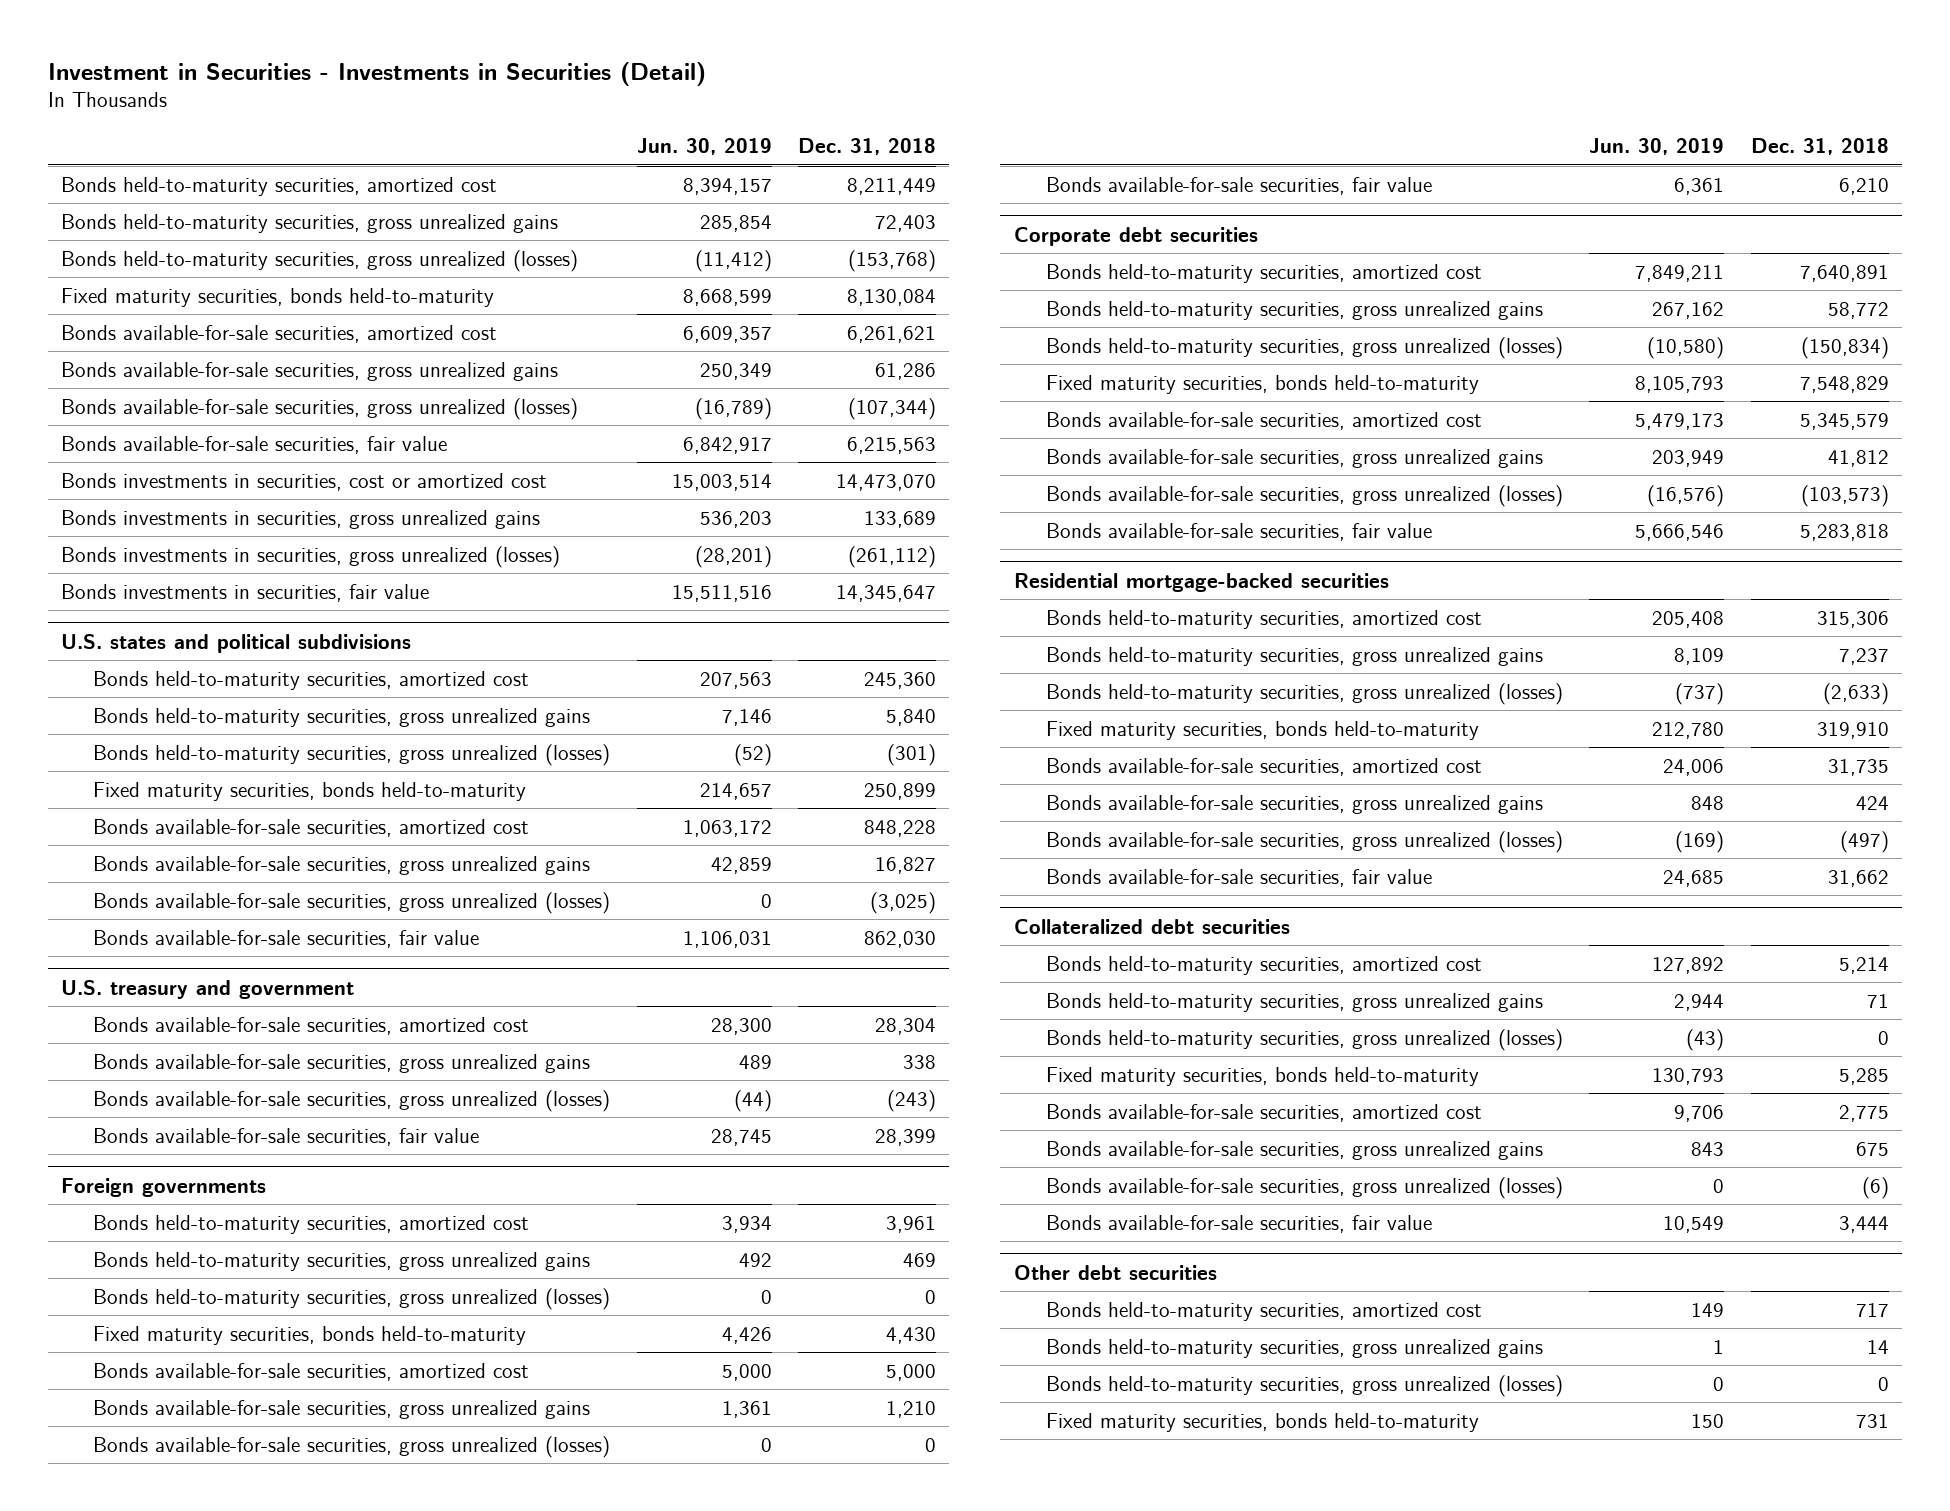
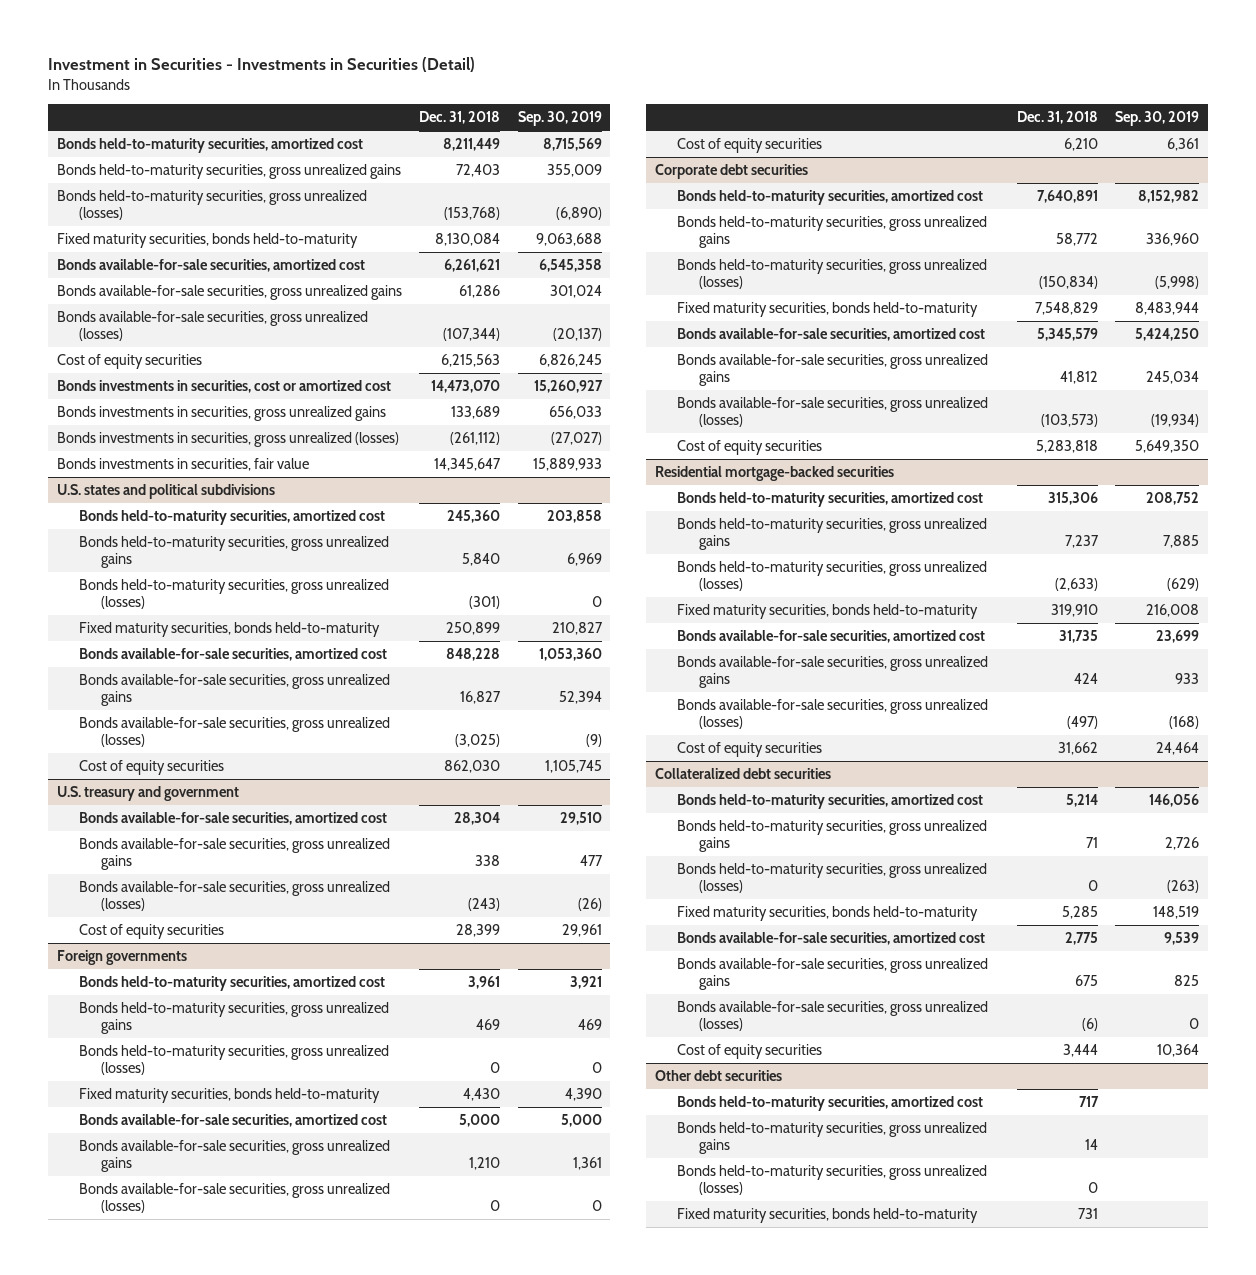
- | Jun. 30, 2019 | Dec. 31, 2018
+ | Dec. 31, 2018 | Sep. 30, 2019
- Bonds available-for-sale securities, fair value | 6,842,917 | 6,215,563
+ Cost of equity securities | 6,215,563 | 6,826,245
@ U.S. states and political subdivisions
- Bonds available-for-sale securities, fair value | 1,106,031 | 862,030
+ Cost of equity securities | 862,030 | 1,105,745
@ U.S. treasury and government
- Bonds available-for-sale securities, fair value | 28,745 | 28,399
+ Cost of equity securities | 28,399 | 29,961
@ Foreign governments
- Bonds available-for-sale securities, fair value | 6,361 | 6,210
+ Cost of equity securities | 6,210 | 6,361
@ Corporate debt securities
- Bonds available-for-sale securities, fair value | 5,666,546 | 5,283,818
+ Cost of equity securities | 5,283,818 | 5,649,350
@ Residential mortgage-backed securities
- Bonds available-for-sale securities, fair value | 24,685 | 31,662
+ Cost of equity securities | 31,662 | 24,464
@ Collateralized debt securities
- Bonds available-for-sale securities, fair value | 10,549 | 3,444
+ Cost of equity securities | 3,444 | 10,364

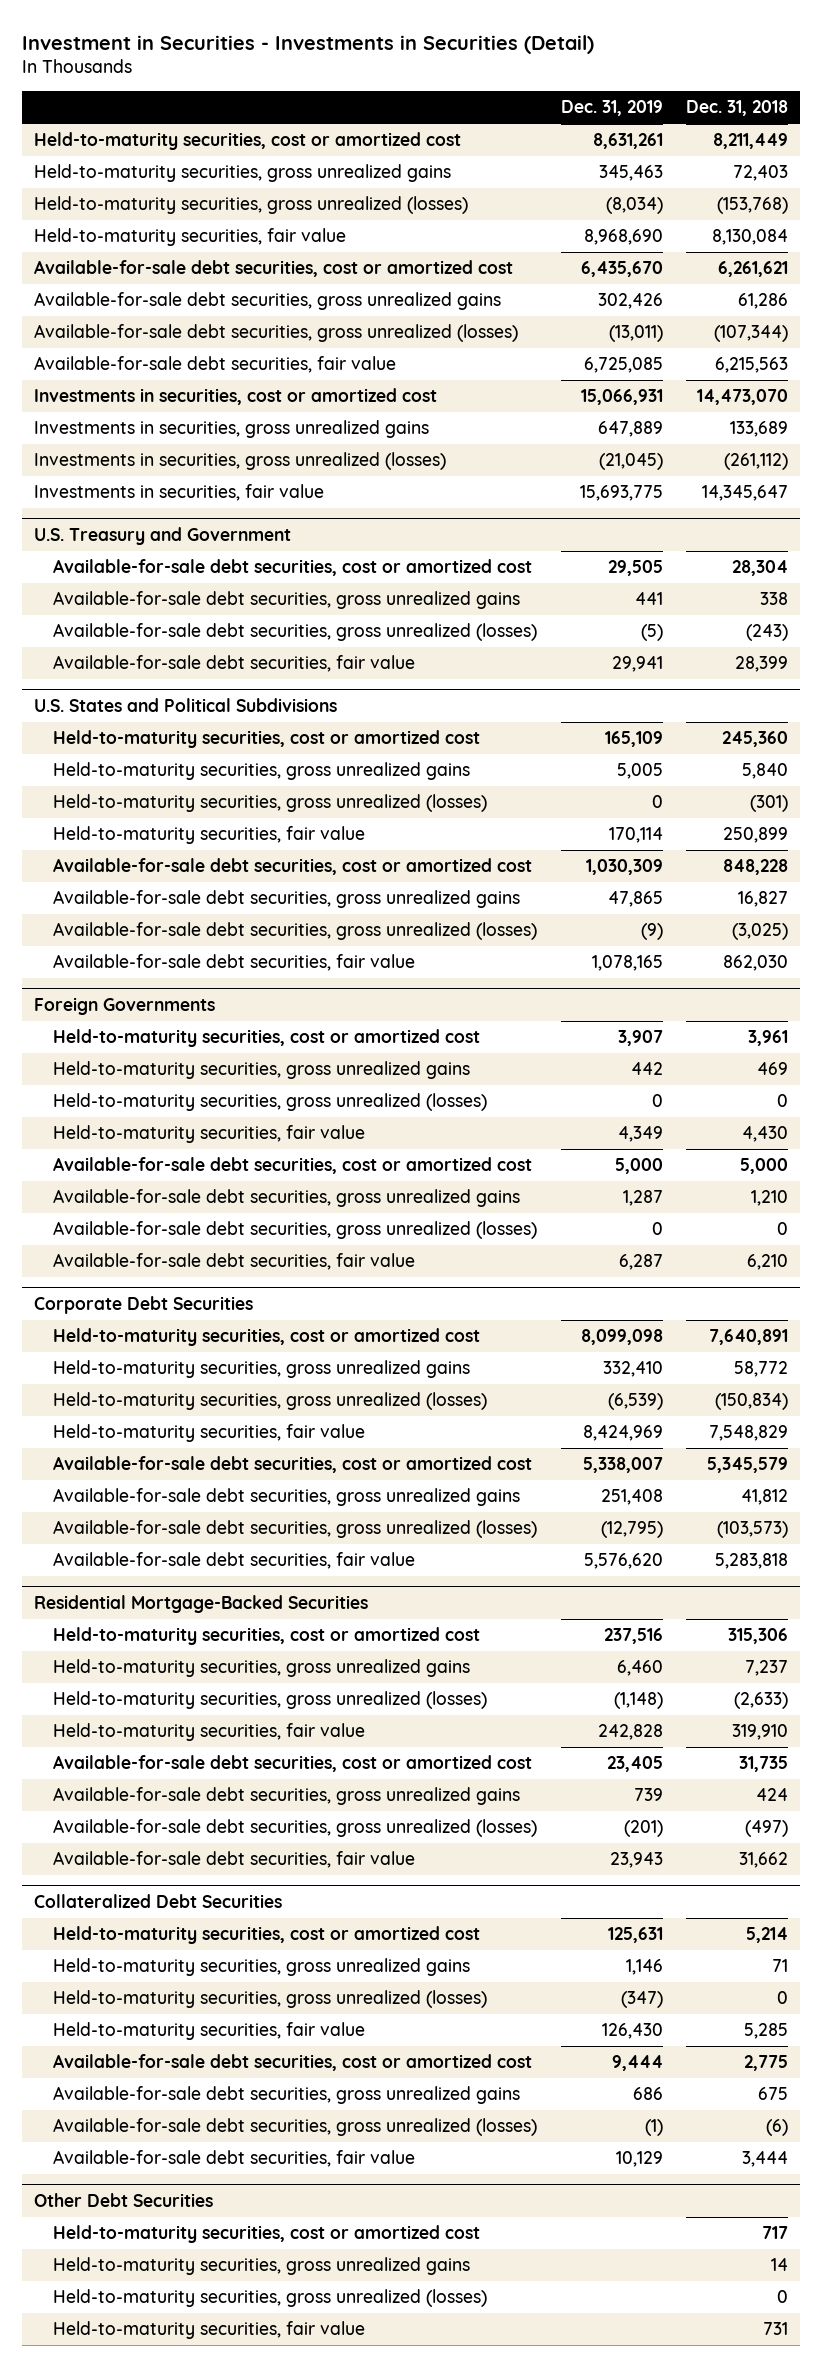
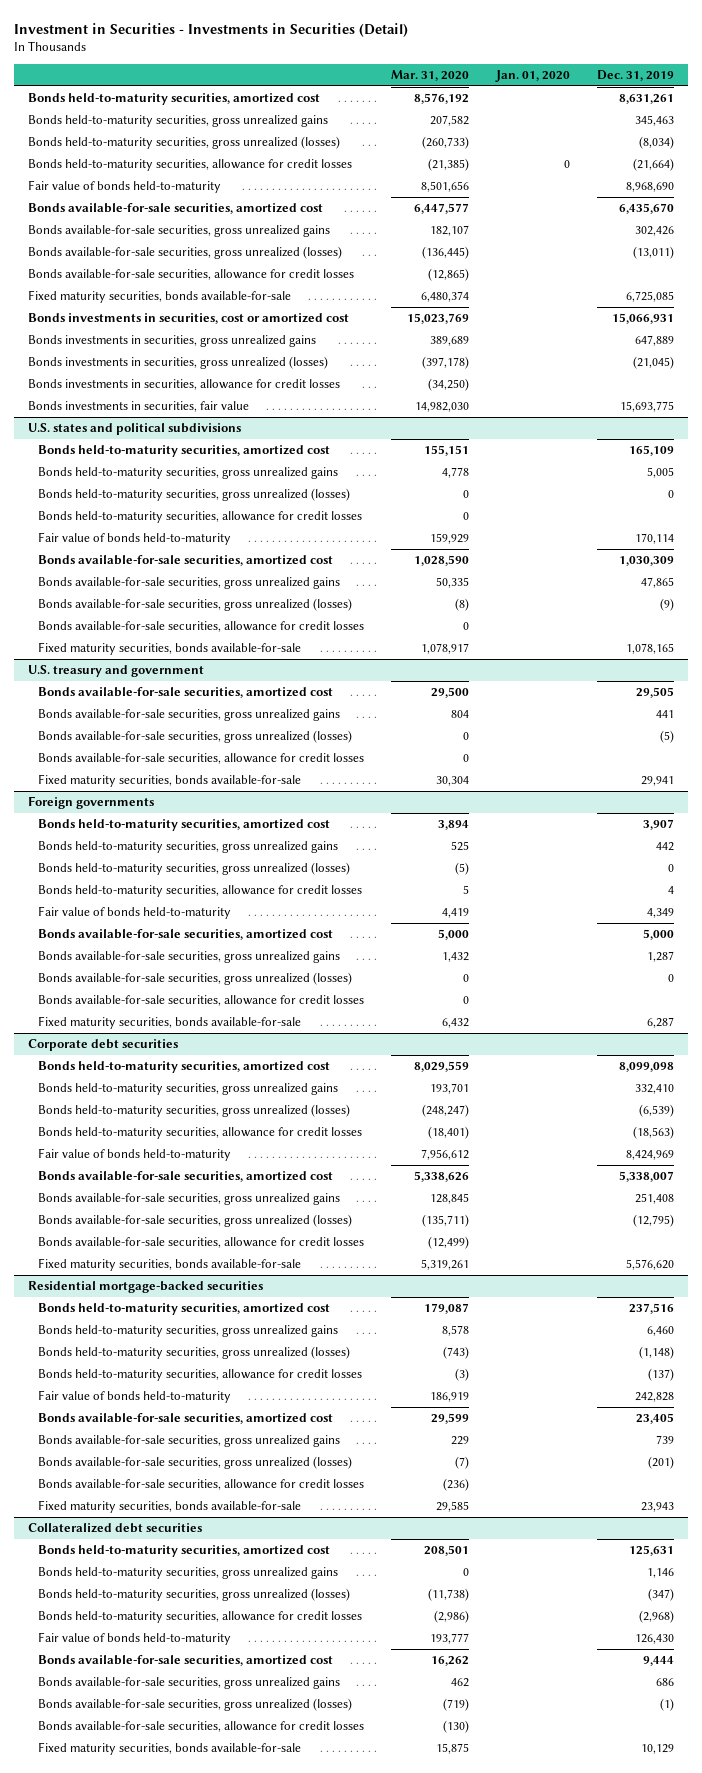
- | Dec. 31, 2019 | Dec. 31, 2018
+ | Mar. 31, 2020 | Jan. 01, 2020 | Dec. 31, 2019
- Held-to-maturity securities, cost or amortized cost | 8,631,261 | 8,211,449
- Held-to-maturity securities, gross unrealized gains | 345,463 | 72,403
- Held-to-maturity securities, gross unrealized (losses) | (8,034) | (153,768)
- Held-to-maturity securities, fair value | 8,968,690 | 8,130,084
- Available-for-sale debt securities, cost or amortized cost | 6,435,670 | 6,261,621
- Available-for-sale debt securities, gross unrealized gains | 302,426 | 61,286
- Available-for-sale debt securities, gross unrealized (losses) | (13,011) | (107,344)
- Available-for-sale debt securities, fair value | 6,725,085 | 6,215,563
- Investments in securities, cost or amortized cost | 15,066,931 | 14,473,070
- Investments in securities, gross unrealized gains | 647,889 | 133,689
- Investments in securities, gross unrealized (losses) | (21,045) | (261,112)
- Investments in securities, fair value | 15,693,775 | 14,345,647
- U.S. Treasury and Government
- Available-for-sale debt securities, cost or amortized cost | 29,505 | 28,304
- Available-for-sale debt securities, gross unrealized gains | 441 | 338
- Available-for-sale debt securities, gross unrealized (losses) | (5) | (243)
- Available-for-sale debt securities, fair value | 29,941 | 28,399
- U.S. States and Political Subdivisions
- Held-to-maturity securities, cost or amortized cost | 165,109 | 245,360
- Held-to-maturity securities, gross unrealized gains | 5,005 | 5,840
- Held-to-maturity securities, gross unrealized (losses) | 0 | (301)
- Held-to-maturity securities, fair value | 170,114 | 250,899
- Available-for-sale debt securities, cost or amortized cost | 1,030,309 | 848,228
- Available-for-sale debt securities, gross unrealized gains | 47,865 | 16,827
- Available-for-sale debt securities, gross unrealized (losses) | (9) | (3,025)
- Available-for-sale debt securities, fair value | 1,078,165 | 862,030
- Foreign Governments
- Held-to-maturity securities, cost or amortized cost | 3,907 | 3,961
- Held-to-maturity securities, gross unrealized gains | 442 | 469
- Held-to-maturity securities, gross unrealized (losses) | 0 | 0
- Held-to-maturity securities, fair value | 4,349 | 4,430
- Available-for-sale debt securities, cost or amortized cost | 5,000 | 5,000
- Available-for-sale debt securities, gross unrealized gains | 1,287 | 1,210
- Available-for-sale debt securities, gross unrealized (losses) | 0 | 0
- Available-for-sale debt securities, fair value | 6,287 | 6,210
- Corporate Debt Securities
- Held-to-maturity securities, cost or amortized cost | 8,099,098 | 7,640,891
- Held-to-maturity securities, gross unrealized gains | 332,410 | 58,772
- Held-to-maturity securities, gross unrealized (losses) | (6,539) | (150,834)
- Held-to-maturity securities, fair value | 8,424,969 | 7,548,829
- Available-for-sale debt securities, cost or amortized cost | 5,338,007 | 5,345,579
- Available-for-sale debt securities, gross unrealized gains | 251,408 | 41,812
- Available-for-sale debt securities, gross unrealized (losses) | (12,795) | (103,573)
- Available-for-sale debt securities, fair value | 5,576,620 | 5,283,818
- Residential Mortgage-Backed Securities
- Held-to-maturity securities, cost or amortized cost | 237,516 | 315,306
- Held-to-maturity securities, gross unrealized gains | 6,460 | 7,237
- Held-to-maturity securities, gross unrealized (losses) | (1,148) | (2,633)
- Held-to-maturity securities, fair value | 242,828 | 319,910
- Available-for-sale debt securities, cost or amortized cost | 23,405 | 31,735
- Available-for-sale debt securities, gross unrealized gains | 739 | 424
- Available-for-sale debt securities, gross unrealized (losses) | (201) | (497)
- Available-for-sale debt securities, fair value | 23,943 | 31,662
- Collateralized Debt Securities
- Held-to-maturity securities, cost or amortized cost | 125,631 | 5,214
- Held-to-maturity securities, gross unrealized gains | 1,146 | 71
- Held-to-maturity securities, gross unrealized (losses) | (347) | 0
- Held-to-maturity securities, fair value | 126,430 | 5,285
- Available-for-sale debt securities, cost or amortized cost | 9,444 | 2,775
- Available-for-sale debt securities, gross unrealized gains | 686 | 675
- Available-for-sale debt securities, gross unrealized (losses) | (1) | (6)
- Available-for-sale debt securities, fair value | 10,129 | 3,444
- Other Debt Securities
- Held-to-maturity securities, cost or amortized cost | | 717
- Held-to-maturity securities, gross unrealized gains | | 14
- Held-to-maturity securities, gross unrealized (losses) | | 0
- Held-to-maturity securities, fair value | | 731
+ Bonds held-to-maturity securities, amortized cost | 8,576,192 | | 8,631,261
+ Bonds held-to-maturity securities, gross unrealized gains | 207,582 | | 345,463
+ Bonds held-to-maturity securities, gross unrealized (losses) | (260,733) | | (8,034)
+ Bonds held-to-maturity securities, allowance for credit losses | (21,385) | 0 | (21,664)
+ Fair value of bonds held-to-maturity | 8,501,656 | | 8,968,690
+ Bonds available-for-sale securities, amortized cost | 6,447,577 | | 6,435,670
+ Bonds available-for-sale securities, gross unrealized gains | 182,107 | | 302,426
+ Bonds available-for-sale securities, gross unrealized (losses) | (136,445) | | (13,011)
+ Bonds available-for-sale securities, allowance for credit losses | (12,865) | |
+ Fixed maturity securities, bonds available-for-sale | 6,480,374 | | 6,725,085
+ Bonds investments in securities, cost or amortized cost | 15,023,769 | | 15,066,931
+ Bonds investments in securities, gross unrealized gains | 389,689 | | 647,889
+ Bonds investments in securities, gross unrealized (losses) | (397,178) | | (21,045)
+ Bonds investments in securities, allowance for credit losses | (34,250) | |
+ Bonds investments in securities, fair value | 14,982,030 | | 15,693,775
+ U.S. states and political subdivisions
+ Bonds held-to-maturity securities, amortized cost | 155,151 | | 165,109
+ Bonds held-to-maturity securities, gross unrealized gains | 4,778 | | 5,005
+ Bonds held-to-maturity securities, gross unrealized (losses) | 0 | | 0
+ Bonds held-to-maturity securities, allowance for credit losses | 0 | |
+ Fair value of bonds held-to-maturity | 159,929 | | 170,114
+ Bonds available-for-sale securities, amortized cost | 1,028,590 | | 1,030,309
+ Bonds available-for-sale securities, gross unrealized gains | 50,335 | | 47,865
+ Bonds available-for-sale securities, gross unrealized (losses) | (8) | | (9)
+ Bonds available-for-sale securities, allowance for credit losses | 0 | |
+ Fixed maturity securities, bonds available-for-sale | 1,078,917 | | 1,078,165
+ U.S. treasury and government
+ Bonds available-for-sale securities, amortized cost | 29,500 | | 29,505
+ Bonds available-for-sale securities, gross unrealized gains | 804 | | 441
+ Bonds available-for-sale securities, gross unrealized (losses) | 0 | | (5)
+ Bonds available-for-sale securities, allowance for credit losses | 0 | |
+ Fixed maturity securities, bonds available-for-sale | 30,304 | | 29,941
+ Foreign governments
+ Bonds held-to-maturity securities, amortized cost | 3,894 | | 3,907
+ Bonds held-to-maturity securities, gross unrealized gains | 525 | | 442
+ Bonds held-to-maturity securities, gross unrealized (losses) | (5) | | 0
+ Bonds held-to-maturity securities, allowance for credit losses | 5 | | 4
+ Fair value of bonds held-to-maturity | 4,419 | | 4,349
+ Bonds available-for-sale securities, amortized cost | 5,000 | | 5,000
+ Bonds available-for-sale securities, gross unrealized gains | 1,432 | | 1,287
+ Bonds available-for-sale securities, gross unrealized (losses) | 0 | | 0
+ Bonds available-for-sale securities, allowance for credit losses | 0 | |
+ Fixed maturity securities, bonds available-for-sale | 6,432 | | 6,287
+ Corporate debt securities
+ Bonds held-to-maturity securities, amortized cost | 8,029,559 | | 8,099,098
+ Bonds held-to-maturity securities, gross unrealized gains | 193,701 | | 332,410
+ Bonds held-to-maturity securities, gross unrealized (losses) | (248,247) | | (6,539)
+ Bonds held-to-maturity securities, allowance for credit losses | (18,401) | | (18,563)
+ Fair value of bonds held-to-maturity | 7,956,612 | | 8,424,969
+ Bonds available-for-sale securities, amortized cost | 5,338,626 | | 5,338,007
+ Bonds available-for-sale securities, gross unrealized gains | 128,845 | | 251,408
+ Bonds available-for-sale securities, gross unrealized (losses) | (135,711) | | (12,795)
+ Bonds available-for-sale securities, allowance for credit losses | (12,499) | |
+ Fixed maturity securities, bonds available-for-sale | 5,319,261 | | 5,576,620
+ Residential mortgage-backed securities
+ Bonds held-to-maturity securities, amortized cost | 179,087 | | 237,516
+ Bonds held-to-maturity securities, gross unrealized gains | 8,578 | | 6,460
+ Bonds held-to-maturity securities, gross unrealized (losses) | (743) | | (1,148)
+ Bonds held-to-maturity securities, allowance for credit losses | (3) | | (137)
+ Fair value of bonds held-to-maturity | 186,919 | | 242,828
+ Bonds available-for-sale securities, amortized cost | 29,599 | | 23,405
+ Bonds available-for-sale securities, gross unrealized gains | 229 | | 739
+ Bonds available-for-sale securities, gross unrealized (losses) | (7) | | (201)
+ Bonds available-for-sale securities, allowance for credit losses | (236) | |
+ Fixed maturity securities, bonds available-for-sale | 29,585 | | 23,943
+ Collateralized debt securities
+ Bonds held-to-maturity securities, amortized cost | 208,501 | | 125,631
+ Bonds held-to-maturity securities, gross unrealized gains | 0 | | 1,146
+ Bonds held-to-maturity securities, gross unrealized (losses) | (11,738) | | (347)
+ Bonds held-to-maturity securities, allowance for credit losses | (2,986) | | (2,968)
+ Fair value of bonds held-to-maturity | 193,777 | | 126,430
+ Bonds available-for-sale securities, amortized cost | 16,262 | | 9,444
+ Bonds available-for-sale securities, gross unrealized gains | 462 | | 686
+ Bonds available-for-sale securities, gross unrealized (losses) | (719) | | (1)
+ Bonds available-for-sale securities, allowance for credit losses | (130) | |
+ Fixed maturity securities, bonds available-for-sale | 15,875 | | 10,129

